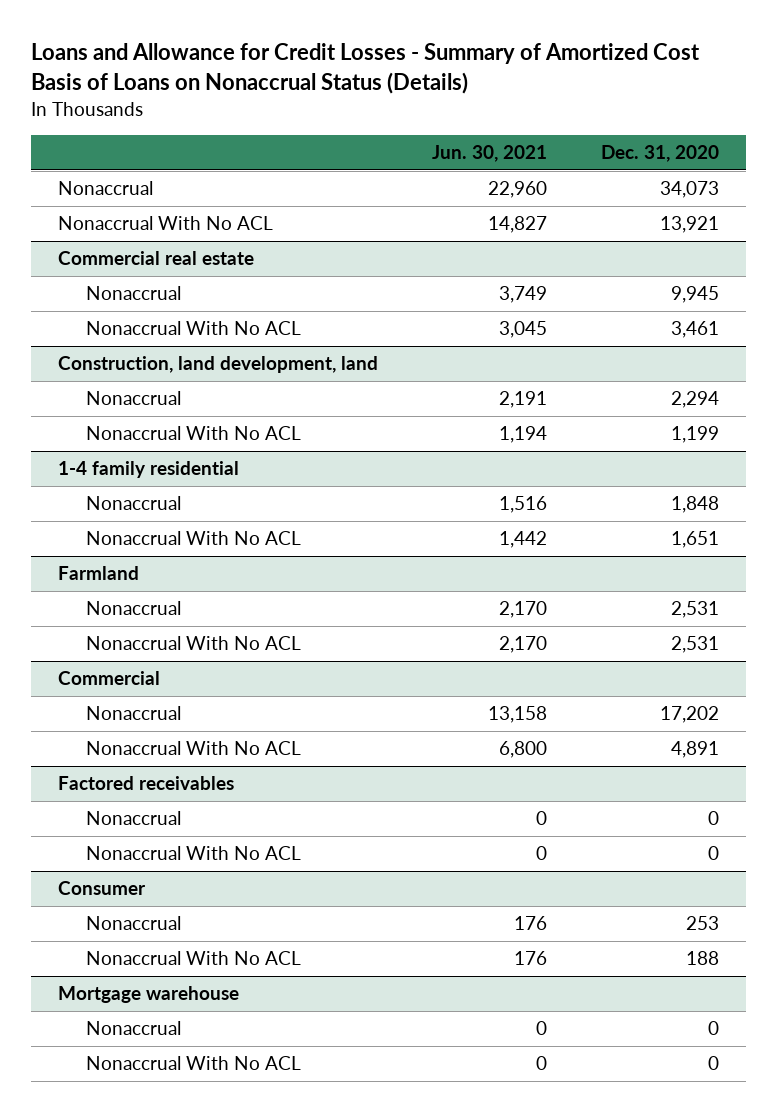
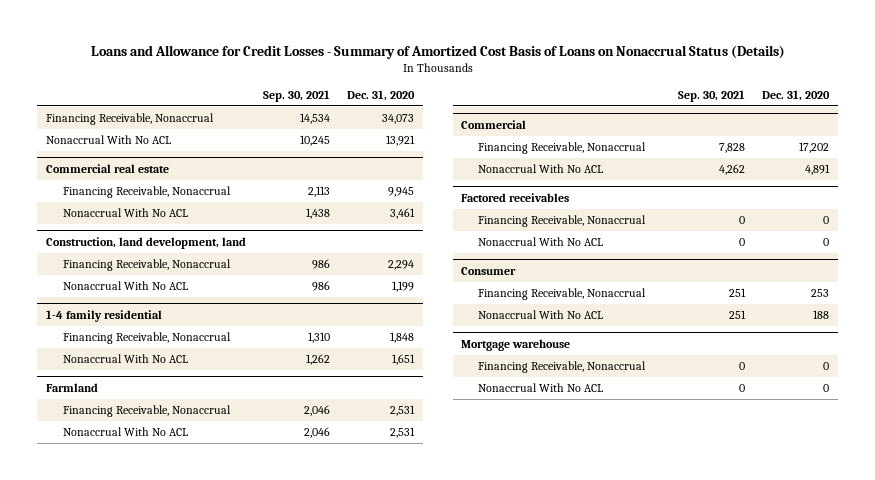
- | Jun. 30, 2021 | Dec. 31, 2020
+ | Sep. 30, 2021 | Dec. 31, 2020
- Nonaccrual | 22,960 | 34,073
+ Financing Receivable, Nonaccrual | 14,534 | 34,073
@ Commercial real estate
- Nonaccrual | 3,749 | 9,945
+ Financing Receivable, Nonaccrual | 2,113 | 9,945
@ Construction, land development, land
- Nonaccrual | 2,191 | 2,294
+ Financing Receivable, Nonaccrual | 986 | 2,294
@ 1-4 family residential
- Nonaccrual | 1,516 | 1,848
+ Financing Receivable, Nonaccrual | 1,310 | 1,848
@ Farmland
- Nonaccrual | 2,170 | 2,531
+ Financing Receivable, Nonaccrual | 2,046 | 2,531
@ Commercial
- Nonaccrual | 13,158 | 17,202
+ Financing Receivable, Nonaccrual | 7,828 | 17,202
@ Factored receivables
- Nonaccrual | 0 | 0
+ Financing Receivable, Nonaccrual | 0 | 0
@ Consumer
- Nonaccrual | 176 | 253
+ Financing Receivable, Nonaccrual | 251 | 253
@ Mortgage warehouse
- Nonaccrual | 0 | 0
+ Financing Receivable, Nonaccrual | 0 | 0

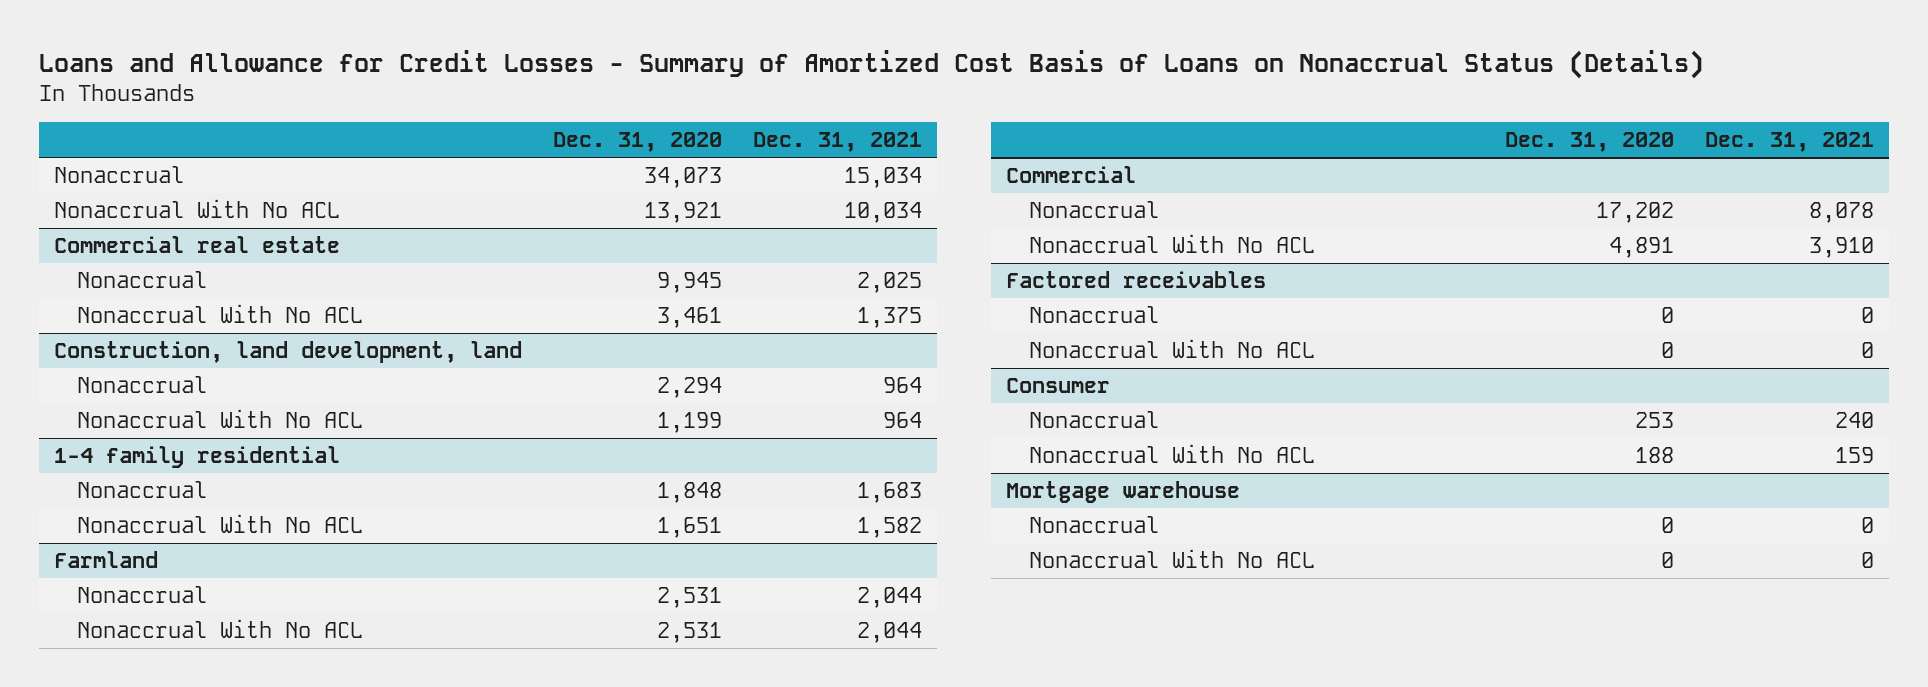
- | Sep. 30, 2021 | Dec. 31, 2020
+ | Dec. 31, 2020 | Dec. 31, 2021
- Financing Receivable, Nonaccrual | 14,534 | 34,073
+ Nonaccrual | 34,073 | 15,034
@ Commercial real estate
- Financing Receivable, Nonaccrual | 2,113 | 9,945
+ Nonaccrual | 9,945 | 2,025
@ Construction, land development, land
- Financing Receivable, Nonaccrual | 986 | 2,294
+ Nonaccrual | 2,294 | 964
@ 1-4 family residential
- Financing Receivable, Nonaccrual | 1,310 | 1,848
+ Nonaccrual | 1,848 | 1,683
@ Farmland
- Financing Receivable, Nonaccrual | 2,046 | 2,531
+ Nonaccrual | 2,531 | 2,044
@ Commercial
- Financing Receivable, Nonaccrual | 7,828 | 17,202
+ Nonaccrual | 17,202 | 8,078
@ Factored receivables
- Financing Receivable, Nonaccrual | 0 | 0
+ Nonaccrual | 0 | 0
@ Consumer
- Financing Receivable, Nonaccrual | 251 | 253
+ Nonaccrual | 253 | 240
@ Mortgage warehouse
- Financing Receivable, Nonaccrual | 0 | 0
+ Nonaccrual | 0 | 0

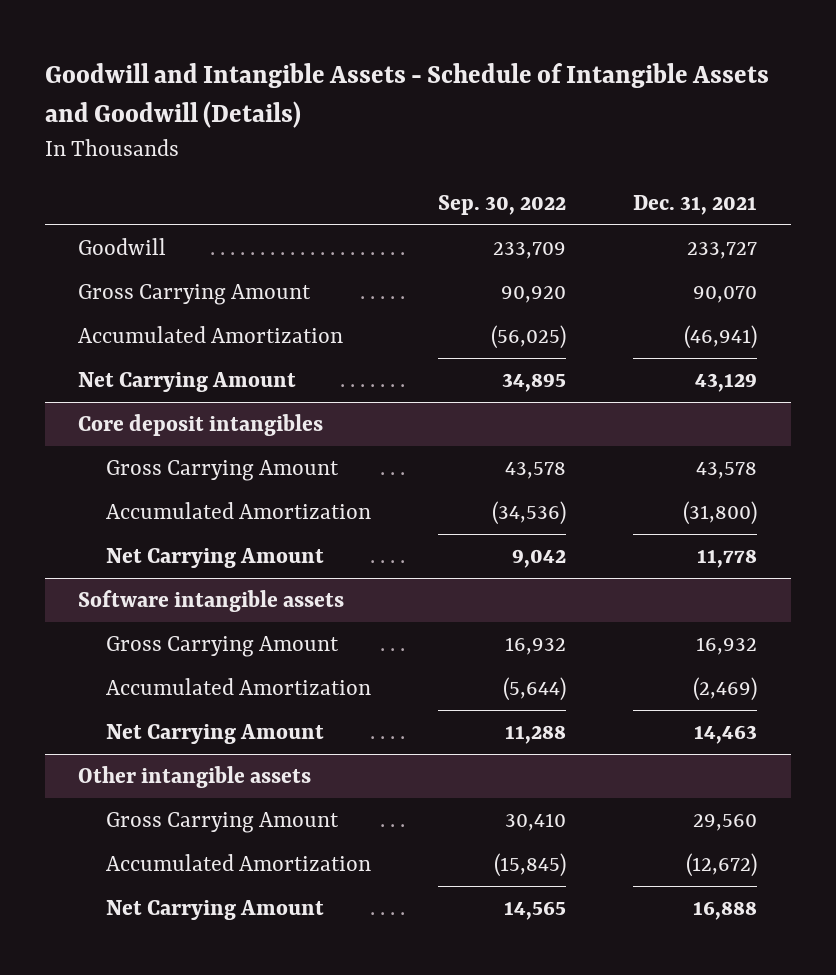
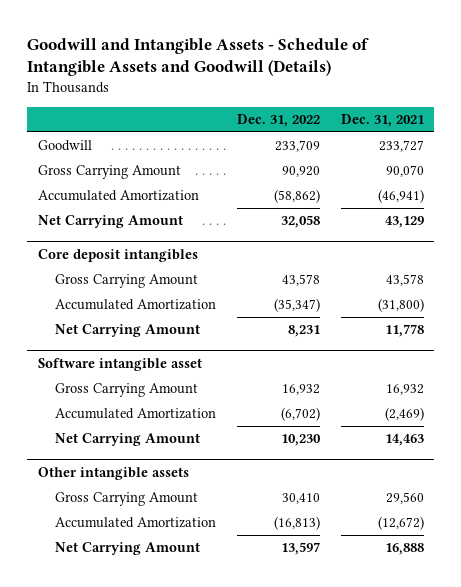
- | Sep. 30, 2022 | Dec. 31, 2021
+ | Dec. 31, 2022 | Dec. 31, 2021
- Software intangible assets
+ Software intangible asset

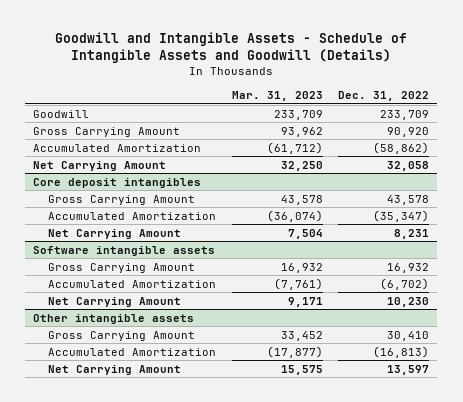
- | Dec. 31, 2022 | Dec. 31, 2021
+ | Mar. 31, 2023 | Dec. 31, 2022
- Software intangible asset
+ Software intangible assets

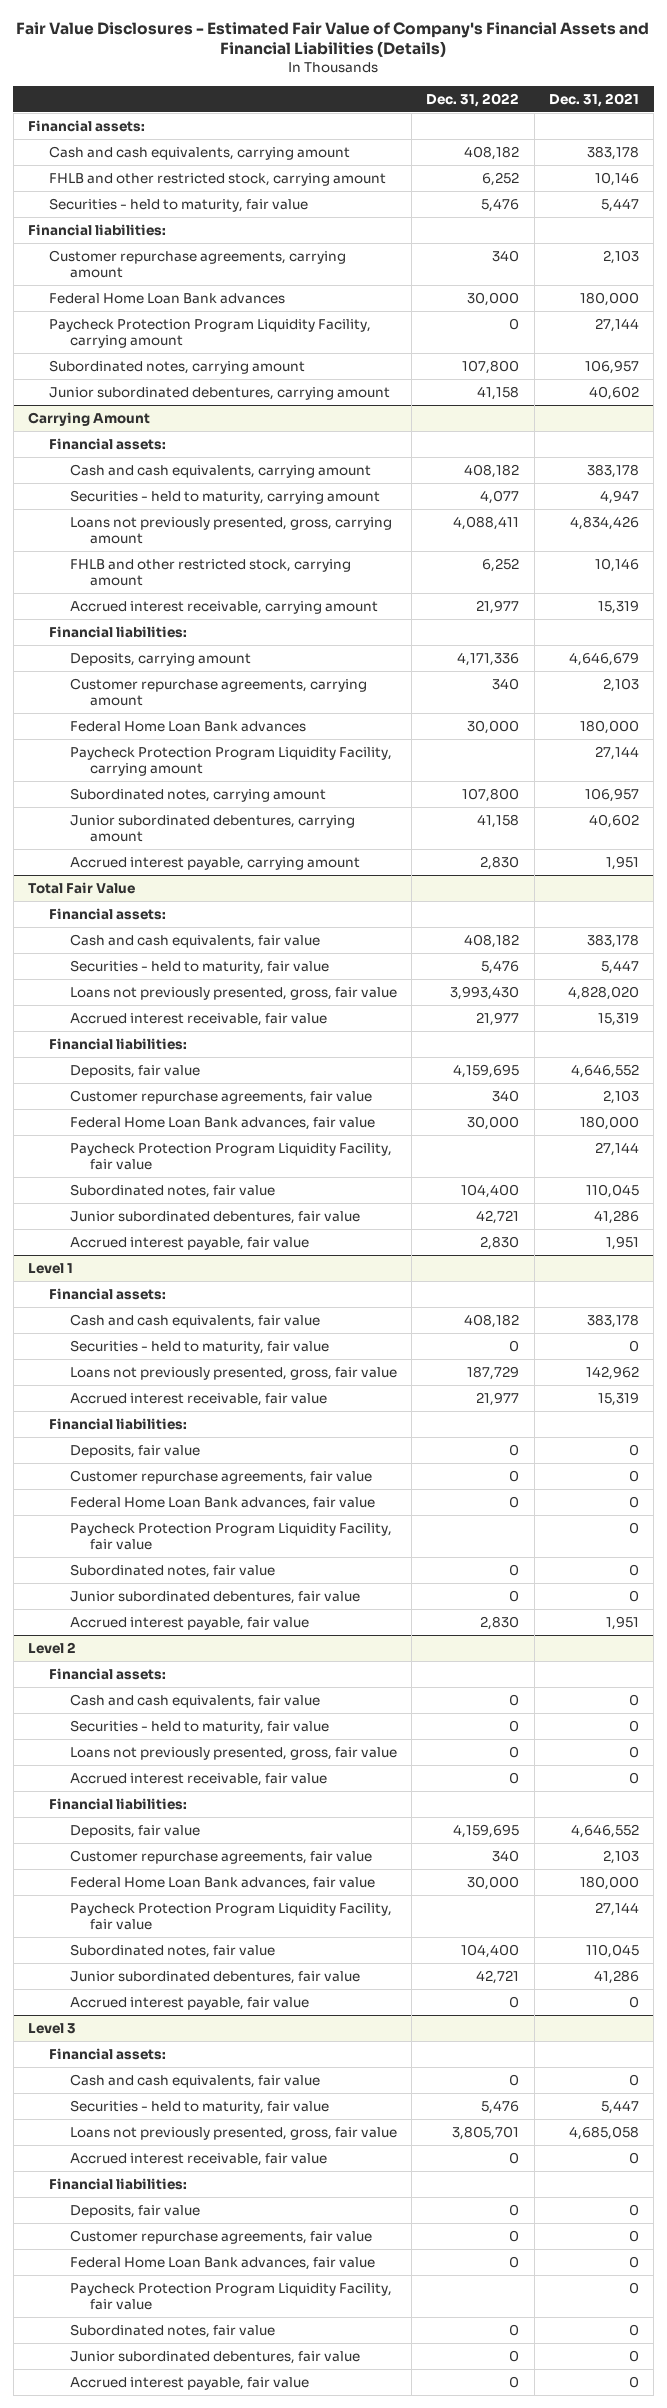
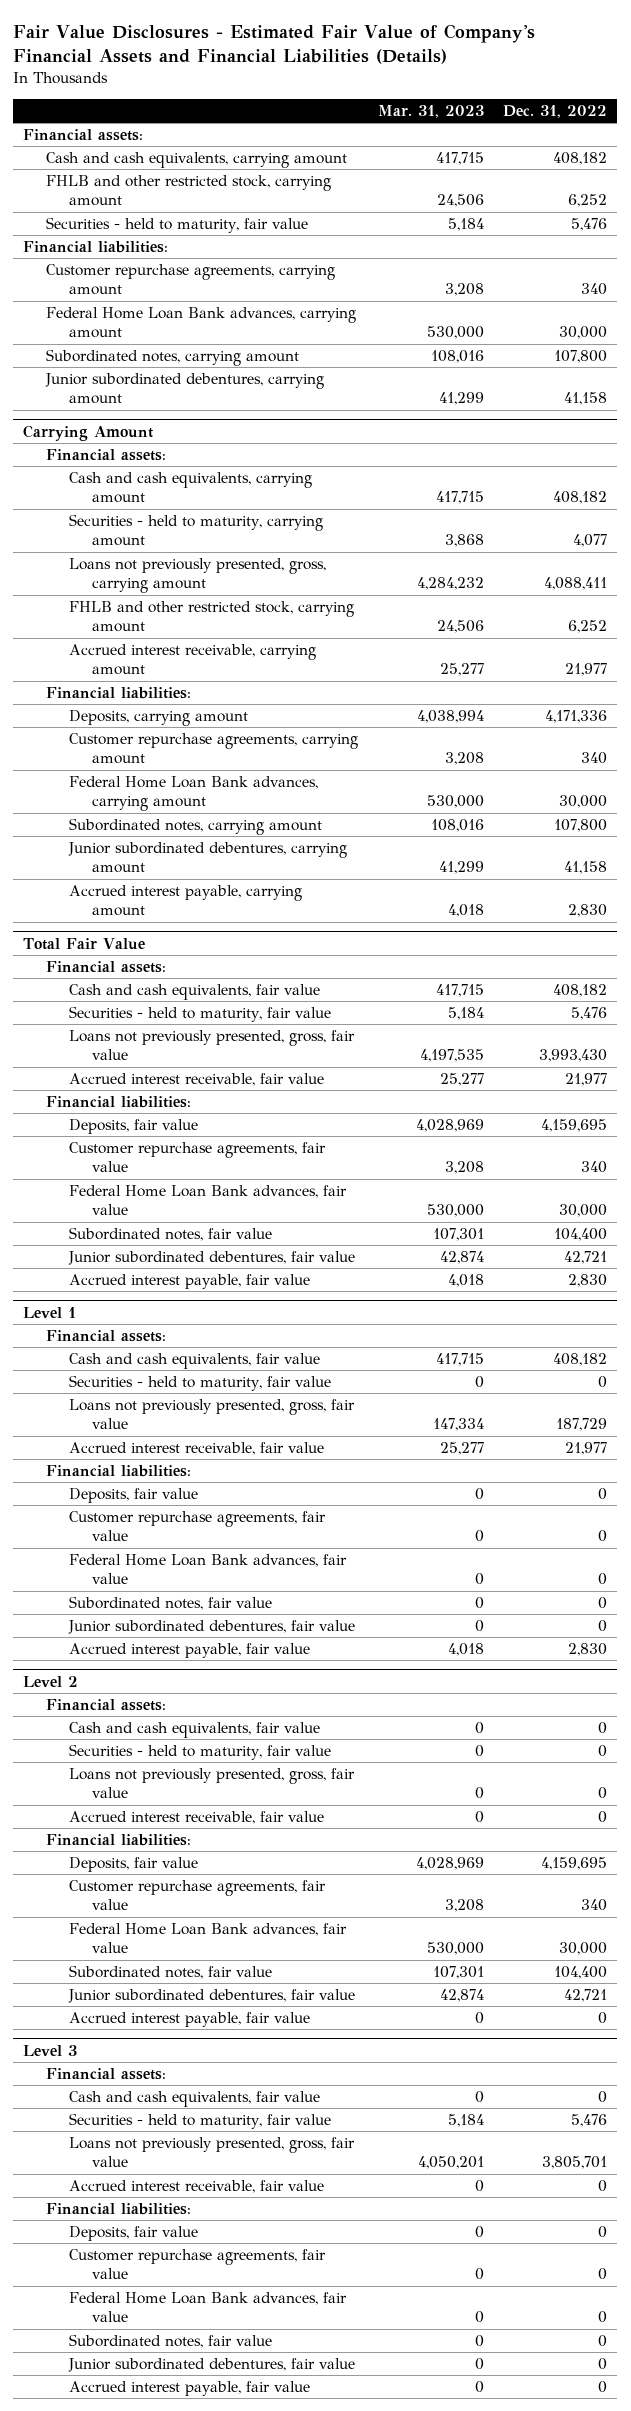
- | Dec. 31, 2022 | Dec. 31, 2021
+ | Mar. 31, 2023 | Dec. 31, 2022
- Federal Home Loan Bank advances | 30,000 | 180,000
- Paycheck Protection Program Liquidity Facility, carrying amount | 0 | 27,144
+ Federal Home Loan Bank advances, carrying amount | 530,000 | 30,000
@ Carrying Amount
- Federal Home Loan Bank advances | 30,000 | 180,000
- Paycheck Protection Program Liquidity Facility, carrying amount | | 27,144
+ Federal Home Loan Bank advances, carrying amount | 530,000 | 30,000
@ Total Fair Value
- Paycheck Protection Program Liquidity Facility, fair value | | 27,144
@ Level 1
- Paycheck Protection Program Liquidity Facility, fair value | | 0
@ Level 2
- Paycheck Protection Program Liquidity Facility, fair value | | 27,144
@ Level 3
- Paycheck Protection Program Liquidity Facility, fair value | | 0

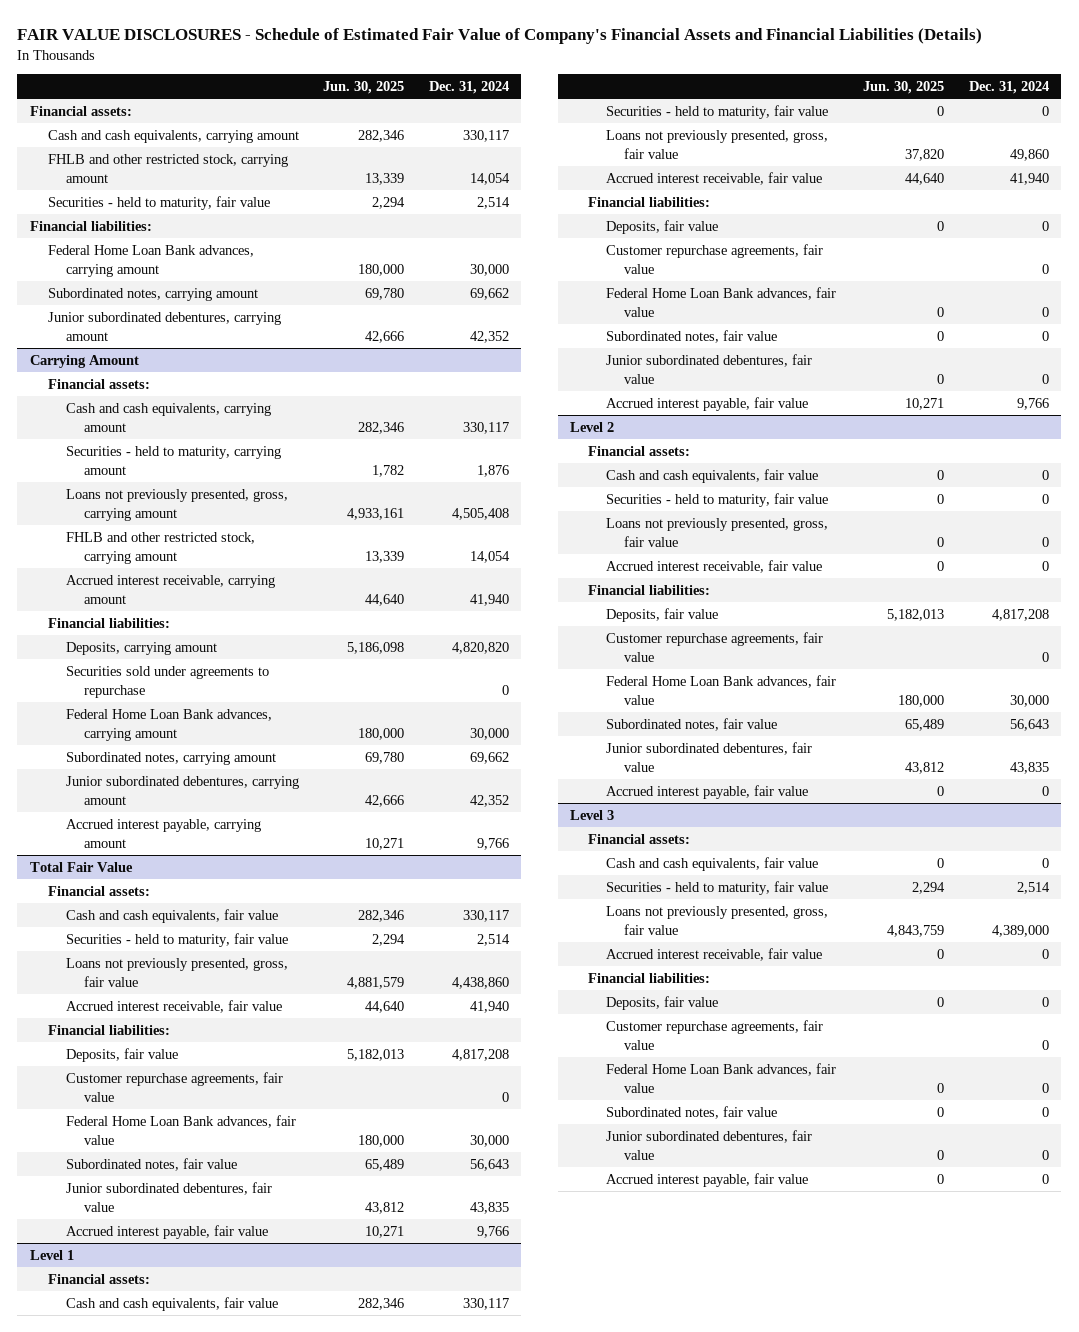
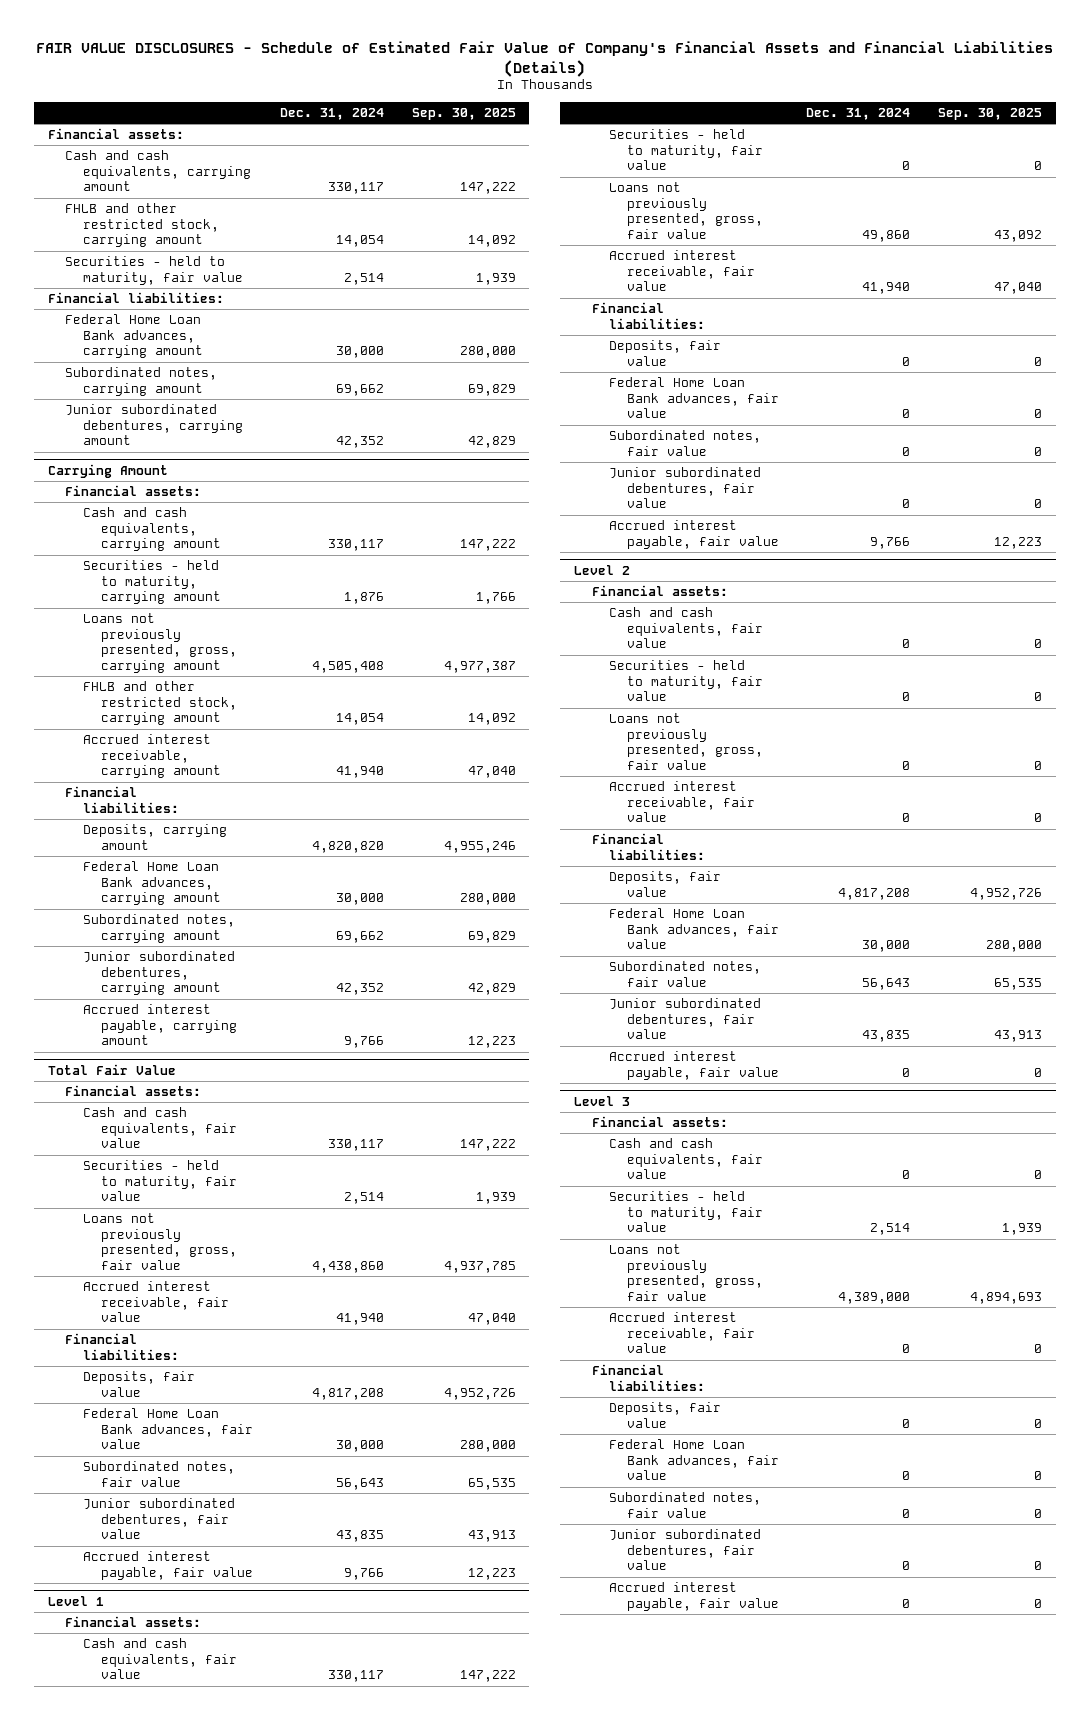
- | Jun. 30, 2025 | Dec. 31, 2024
+ | Dec. 31, 2024 | Sep. 30, 2025
@ Carrying Amount
- Securities sold under agreements to repurchase | | 0
@ Total Fair Value
- Customer repurchase agreements, fair value | | 0
@ Level 1
- Customer repurchase agreements, fair value | | 0
@ Level 2
- Customer repurchase agreements, fair value | | 0
@ Level 3
- Customer repurchase agreements, fair value | | 0

